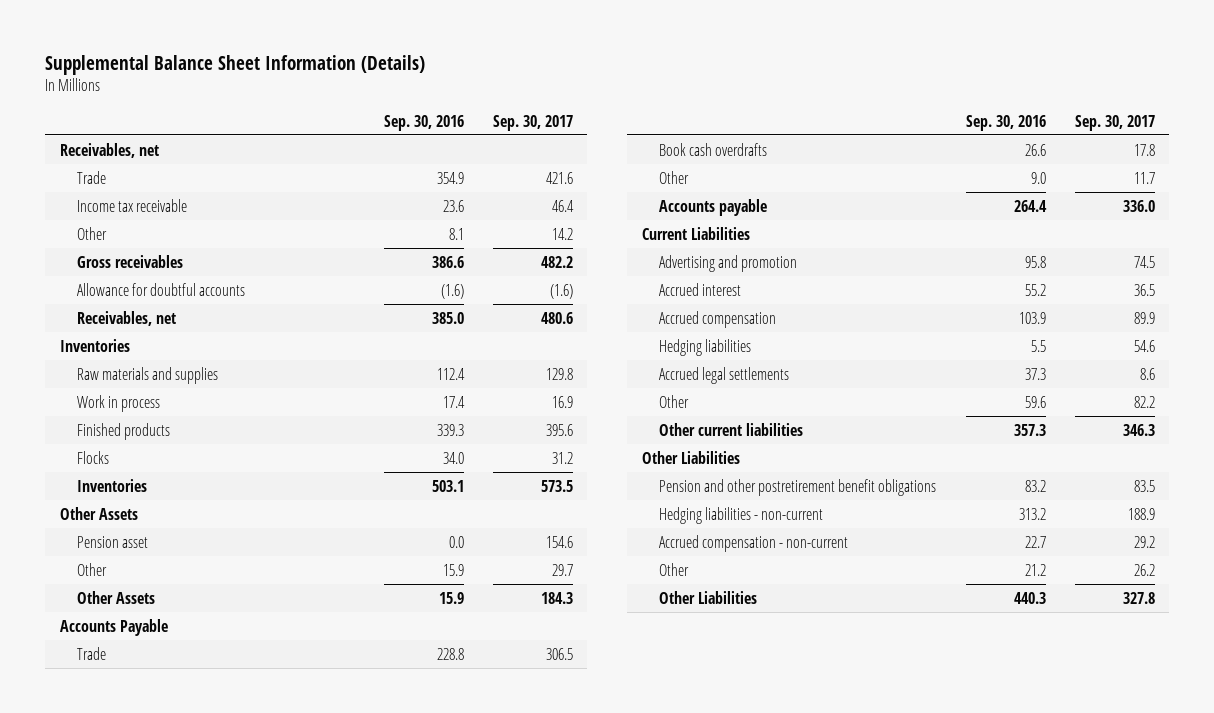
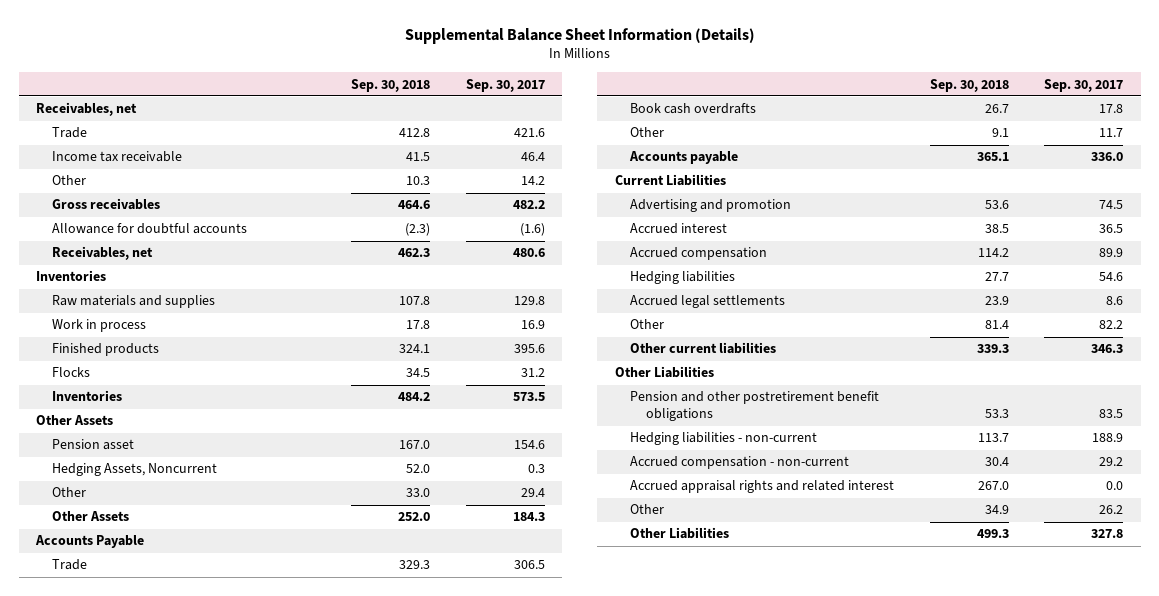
- | Sep. 30, 2016 | Sep. 30, 2017
+ | Sep. 30, 2018 | Sep. 30, 2017
- Other | 15.9 | 29.7
+ Hedging Assets, Noncurrent | 52.0 | 0.3
+ Other | 33.0 | 29.4
+ Accrued appraisal rights and related interest | 267.0 | 0.0

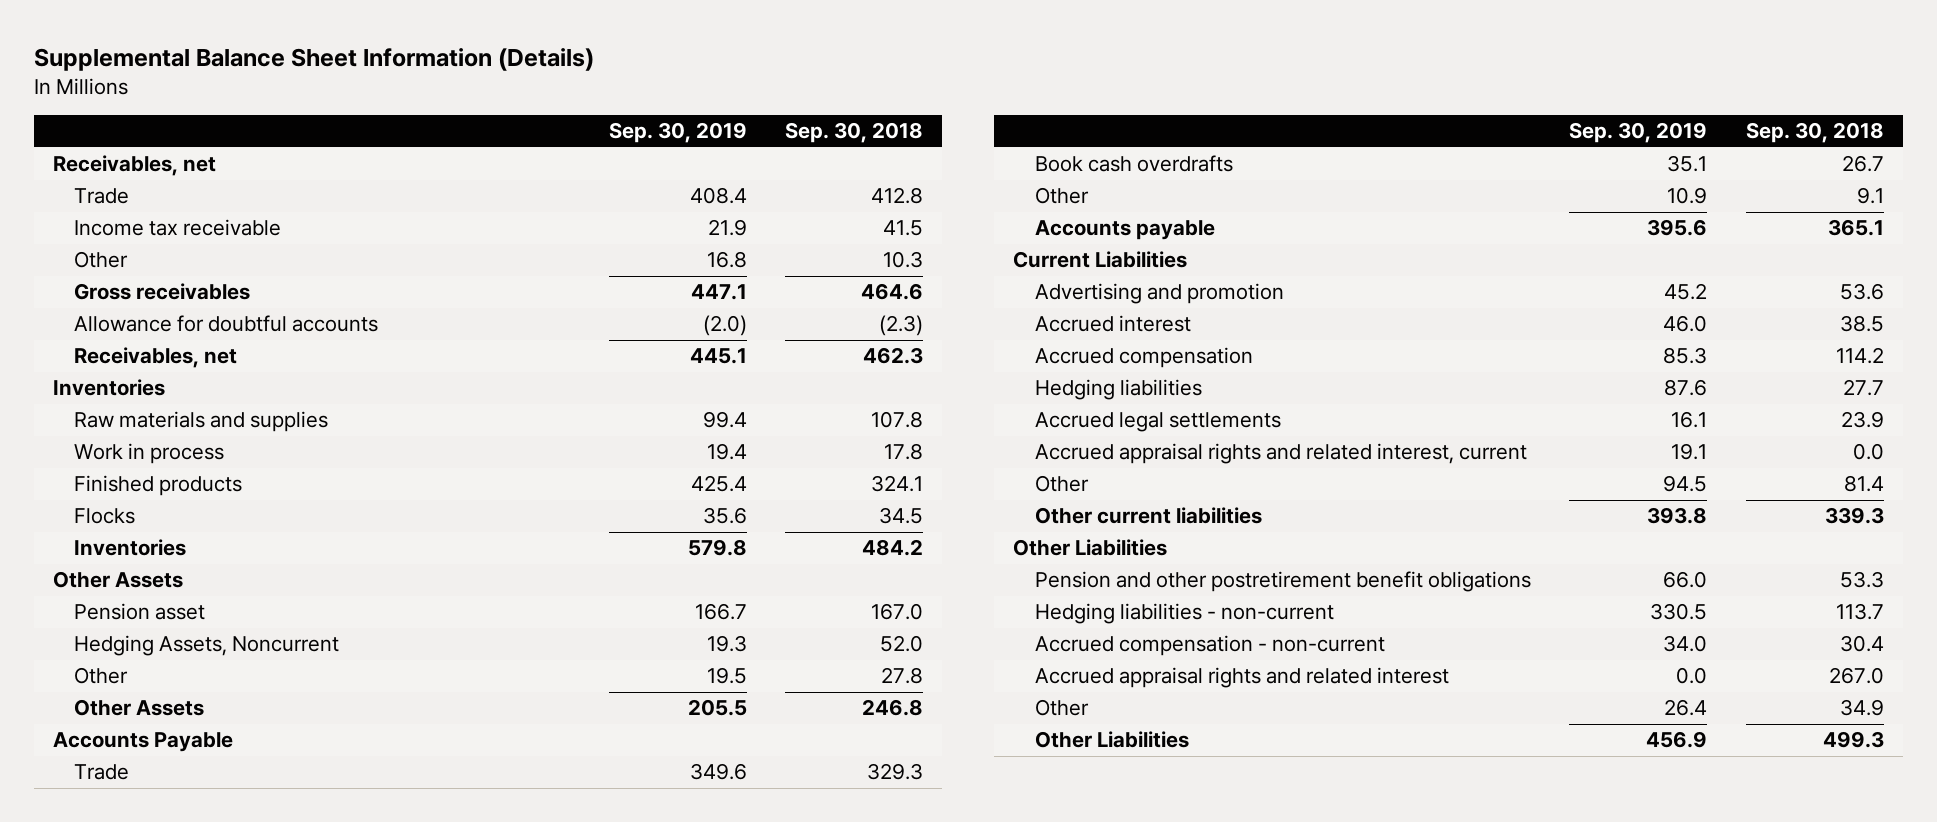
- | Sep. 30, 2018 | Sep. 30, 2017
+ | Sep. 30, 2019 | Sep. 30, 2018
- Other | 33.0 | 29.4
- Other Assets | 252.0 | 184.3
+ Other | 19.5 | 27.8
+ Other Assets | 205.5 | 246.8
+ Accrued appraisal rights and related interest, current | 19.1 | 0.0

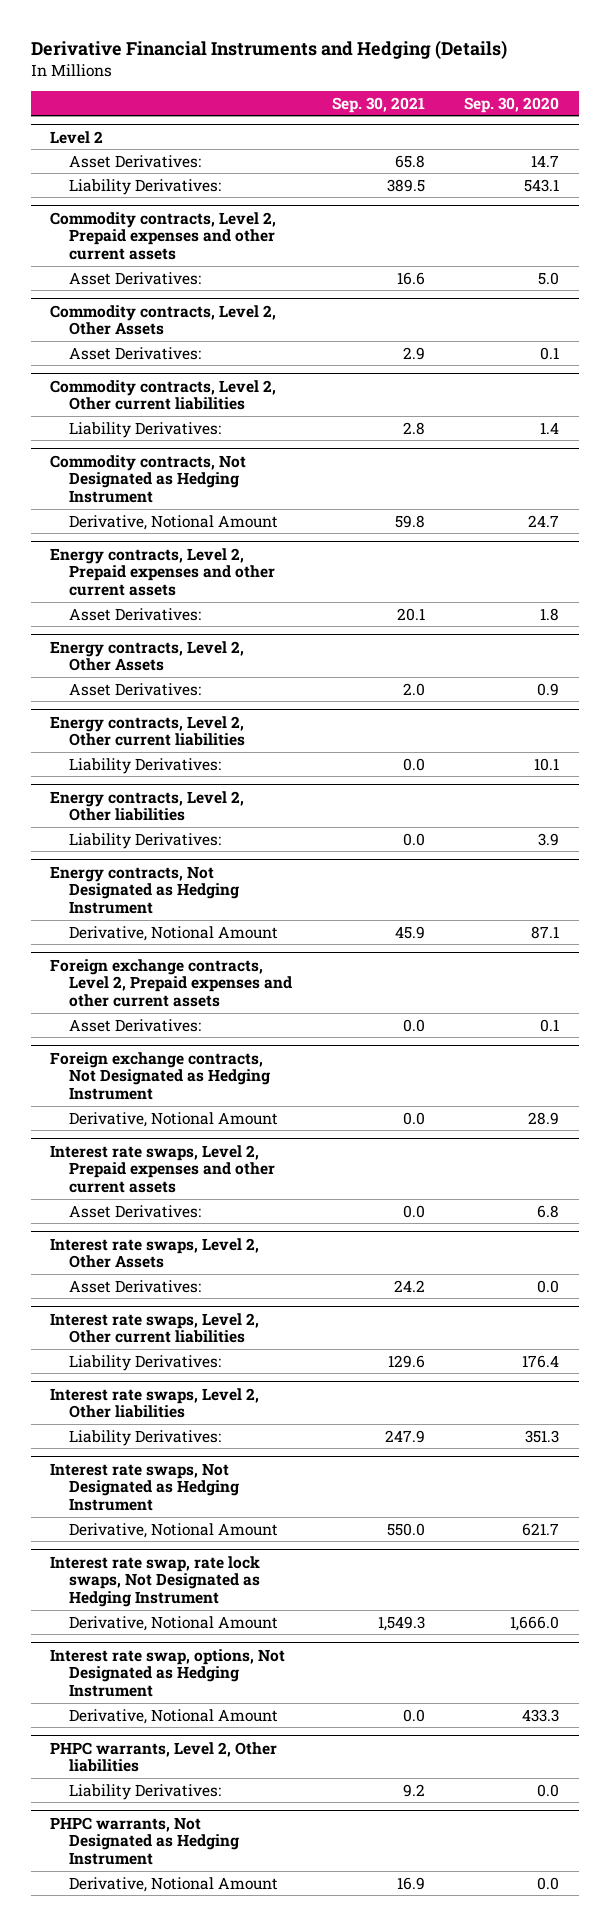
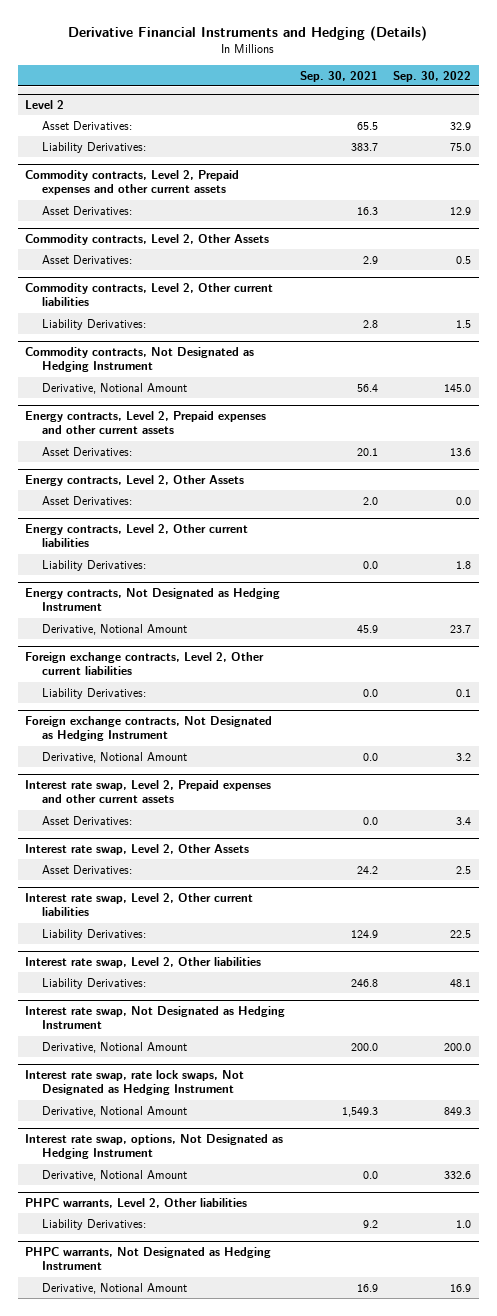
- | Sep. 30, 2021 | Sep. 30, 2020
+ | Sep. 30, 2021 | Sep. 30, 2022
@ Level 2
- Asset Derivatives: | 65.8 | 14.7
- Liability Derivatives: | 389.5 | 543.1
+ Asset Derivatives: | 65.5 | 32.9
+ Liability Derivatives: | 383.7 | 75.0
@ Commodity contracts, Level 2, Prepaid expenses and other current assets
- Asset Derivatives: | 16.6 | 5.0
+ Asset Derivatives: | 16.3 | 12.9
@ Commodity contracts, Not Designated as Hedging Instrument
- Derivative, Notional Amount | 59.8 | 24.7
+ Derivative, Notional Amount | 56.4 | 145.0
- Energy contracts, Level 2, Other liabilities
- Liability Derivatives: | 0.0 | 3.9
- Foreign exchange contracts, Level 2, Prepaid expenses and other current assets
- Asset Derivatives: | 0.0 | 0.1
+ Foreign exchange contracts, Level 2, Other current liabilities
+ Liability Derivatives: | 0.0 | 0.1
- Interest rate swaps, Level 2, Prepaid expenses and other current assets
+ Interest rate swap, Level 2, Prepaid expenses and other current assets
- Interest rate swaps, Level 2, Other Assets
+ Interest rate swap, Level 2, Other Assets
- Interest rate swaps, Level 2, Other current liabilities
- Liability Derivatives: | 129.6 | 176.4
- Interest rate swaps, Level 2, Other liabilities
- Liability Derivatives: | 247.9 | 351.3
- Interest rate swaps, Not Designated as Hedging Instrument
- Derivative, Notional Amount | 550.0 | 621.7
+ Interest rate swap, Level 2, Other current liabilities
+ Liability Derivatives: | 124.9 | 22.5
+ Interest rate swap, Level 2, Other liabilities
+ Liability Derivatives: | 246.8 | 48.1
+ Interest rate swap, Not Designated as Hedging Instrument
+ Derivative, Notional Amount | 200.0 | 200.0

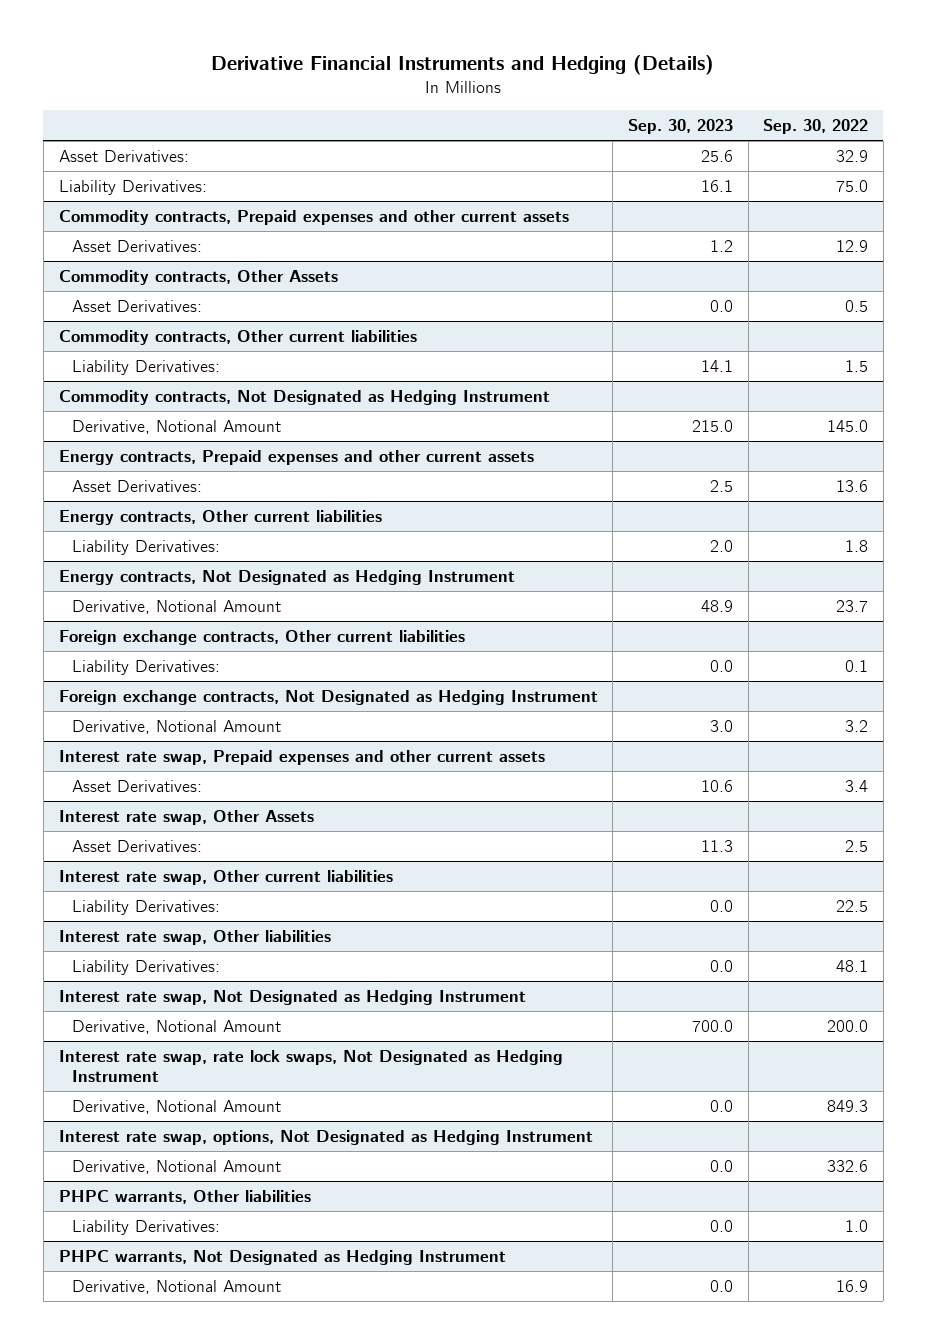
- | Sep. 30, 2021 | Sep. 30, 2022
+ | Sep. 30, 2023 | Sep. 30, 2022
- Level 2
- Commodity contracts, Level 2, Prepaid expenses and other current assets
+ Commodity contracts, Prepaid expenses and other current assets
- Commodity contracts, Level 2, Other Assets
+ Commodity contracts, Other Assets
- Commodity contracts, Level 2, Other current liabilities
+ Commodity contracts, Other current liabilities
- Energy contracts, Level 2, Prepaid expenses and other current assets
+ Energy contracts, Prepaid expenses and other current assets
- Energy contracts, Level 2, Other Assets
- Asset Derivatives: | 2.0 | 0.0
- Energy contracts, Level 2, Other current liabilities
+ Energy contracts, Other current liabilities
- Foreign exchange contracts, Level 2, Other current liabilities
+ Foreign exchange contracts, Other current liabilities
- Interest rate swap, Level 2, Prepaid expenses and other current assets
+ Interest rate swap, Prepaid expenses and other current assets
- Interest rate swap, Level 2, Other Assets
+ Interest rate swap, Other Assets
- Interest rate swap, Level 2, Other current liabilities
+ Interest rate swap, Other current liabilities
- Interest rate swap, Level 2, Other liabilities
+ Interest rate swap, Other liabilities
- PHPC warrants, Level 2, Other liabilities
+ PHPC warrants, Other liabilities

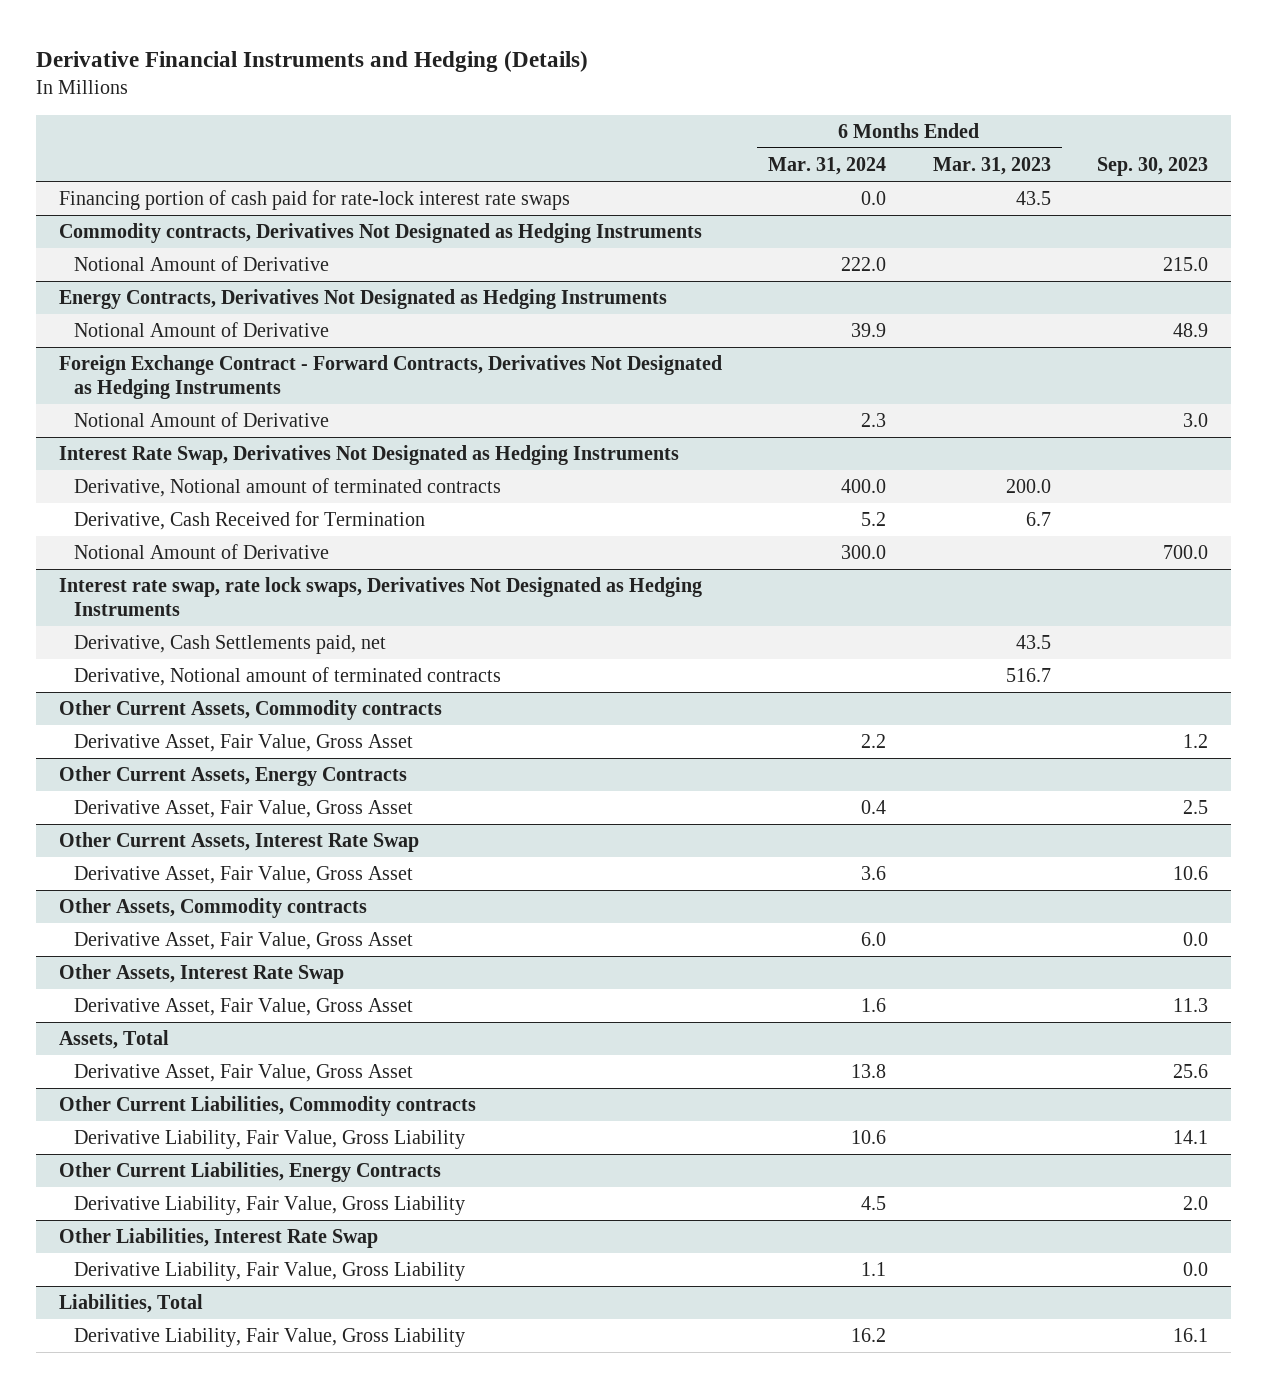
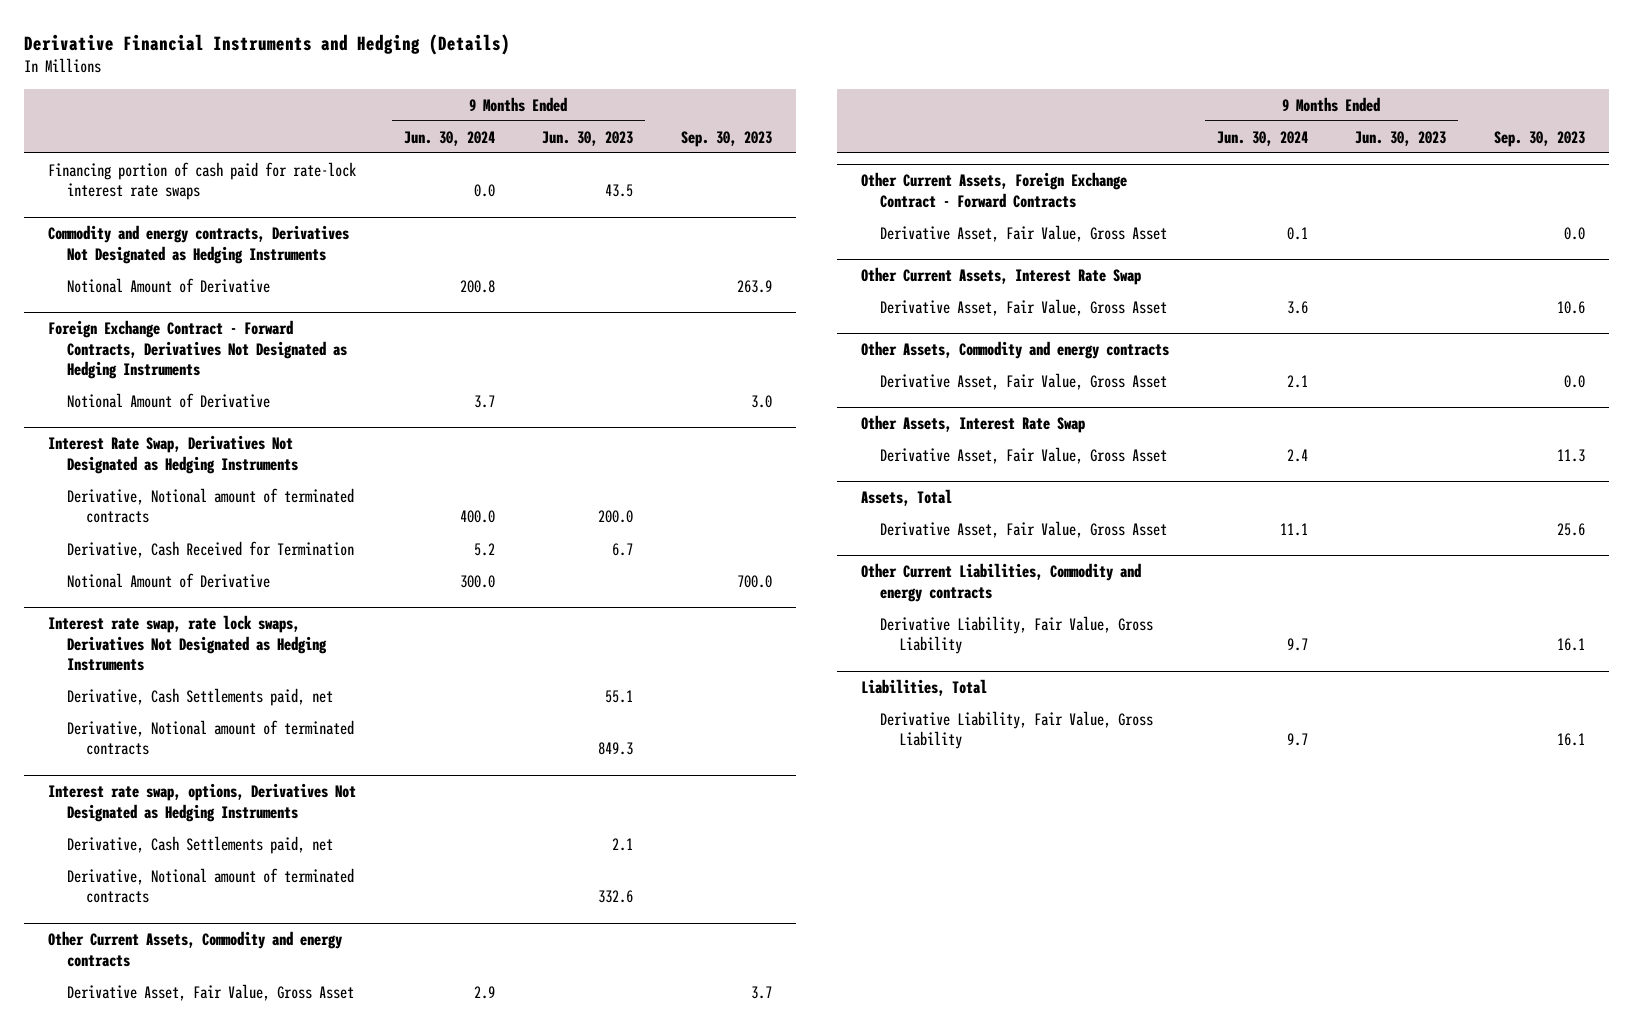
- | 6 Months Ended Mar. 31, 2024 | 6 Months Ended Mar. 31, 2023 | Sep. 30, 2023
+ | 9 Months Ended Jun. 30, 2024 | 9 Months Ended Jun. 30, 2023 | Sep. 30, 2023
- Commodity contracts, Derivatives Not Designated as Hedging Instruments
- Notional Amount of Derivative | 222.0 | | 215.0
- Energy Contracts, Derivatives Not Designated as Hedging Instruments
- Notional Amount of Derivative | 39.9 | | 48.9
+ Commodity and energy contracts, Derivatives Not Designated as Hedging Instruments
+ Notional Amount of Derivative | 200.8 | | 263.9
- Other Current Assets, Commodity contracts
- Derivative Asset, Fair Value, Gross Asset | 2.2 | | 1.2
- Other Current Assets, Energy Contracts
- Derivative Asset, Fair Value, Gross Asset | 0.4 | | 2.5
+ Interest rate swap, options, Derivatives Not Designated as Hedging Instruments
+ Derivative, Cash Settlements paid, net | | 2.1 |
+ Derivative, Notional amount of terminated contracts | | 332.6 |
+ Other Current Assets, Commodity and energy contracts
+ Derivative Asset, Fair Value, Gross Asset | 2.9 | | 3.7
+ Other Current Assets, Foreign Exchange Contract - Forward Contracts
+ Derivative Asset, Fair Value, Gross Asset | 0.1 | | 0.0
- Other Assets, Commodity contracts
+ Other Assets, Commodity and energy contracts
- Other Current Liabilities, Commodity contracts
- Derivative Liability, Fair Value, Gross Liability | 10.6 | | 14.1
- Other Current Liabilities, Energy Contracts
- Derivative Liability, Fair Value, Gross Liability | 4.5 | | 2.0
- Other Liabilities, Interest Rate Swap
- Derivative Liability, Fair Value, Gross Liability | 1.1 | | 0.0
+ Other Current Liabilities, Commodity and energy contracts
+ Derivative Liability, Fair Value, Gross Liability | 9.7 | | 16.1

